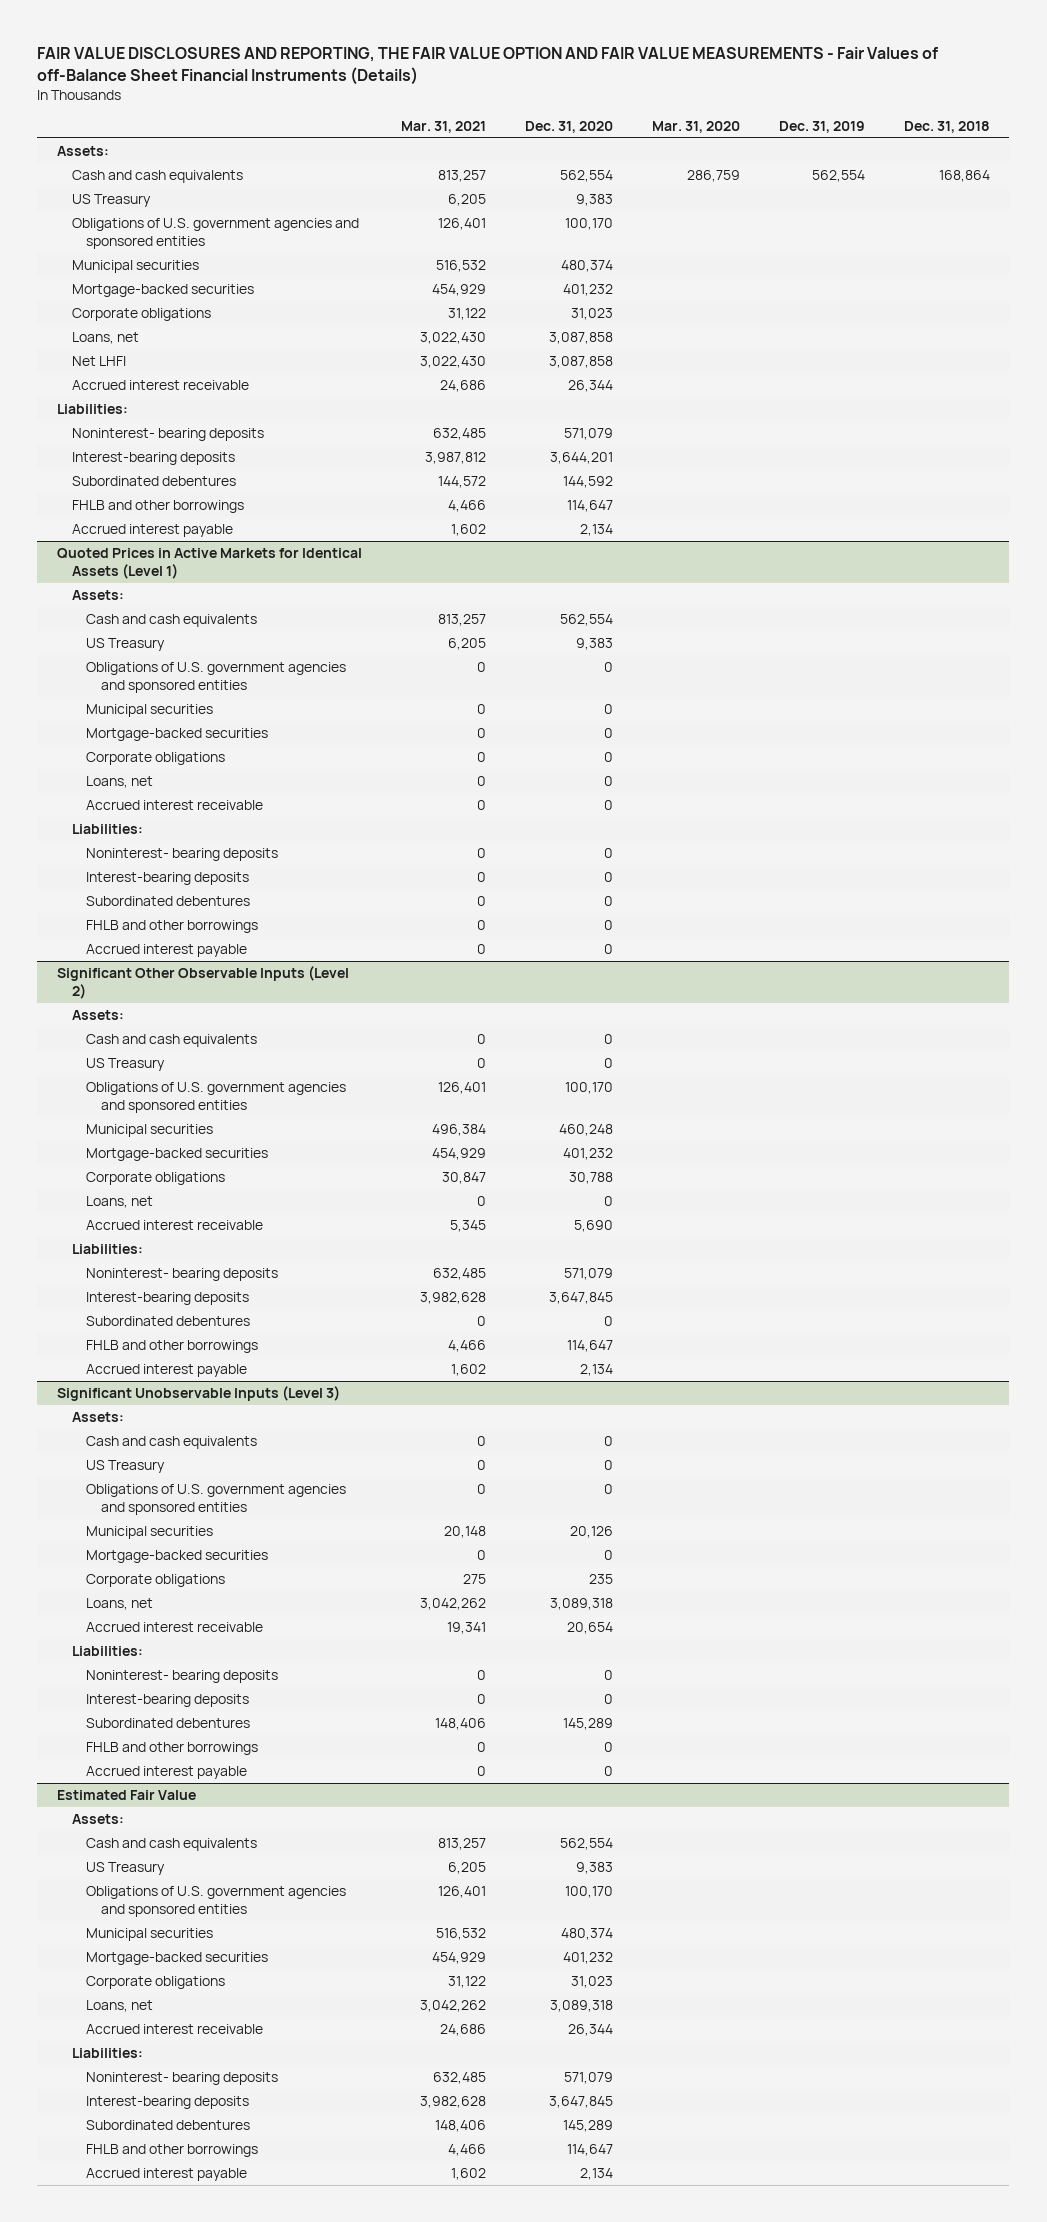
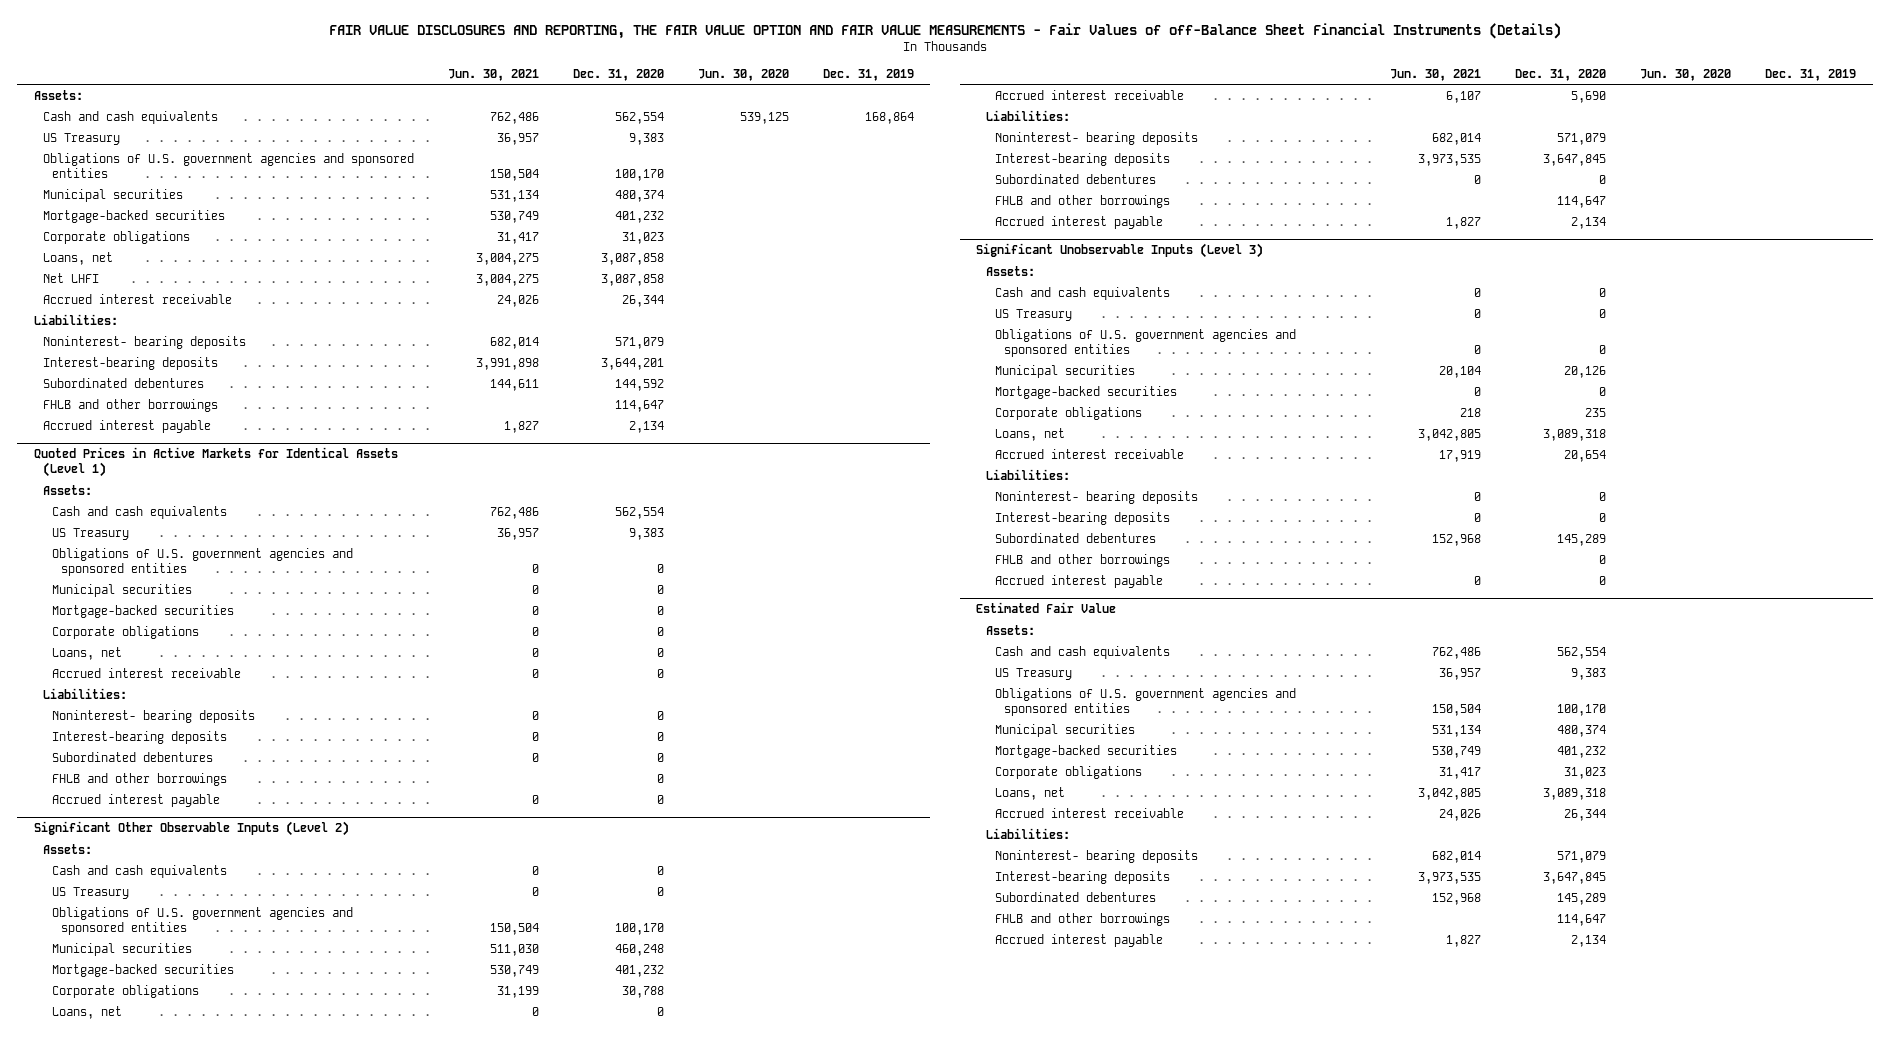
- | Mar. 31, 2021 | Dec. 31, 2020 | Mar. 31, 2020 | Dec. 31, 2019 | Dec. 31, 2018
+ | Jun. 30, 2021 | Dec. 31, 2020 | Jun. 30, 2020 | Dec. 31, 2019
- Cash and cash equivalents | 813,257 | 562,554 | 286,759 | 562,554 | 168,864
+ Cash and cash equivalents | 762,486 | 562,554 | 539,125 | 168,864

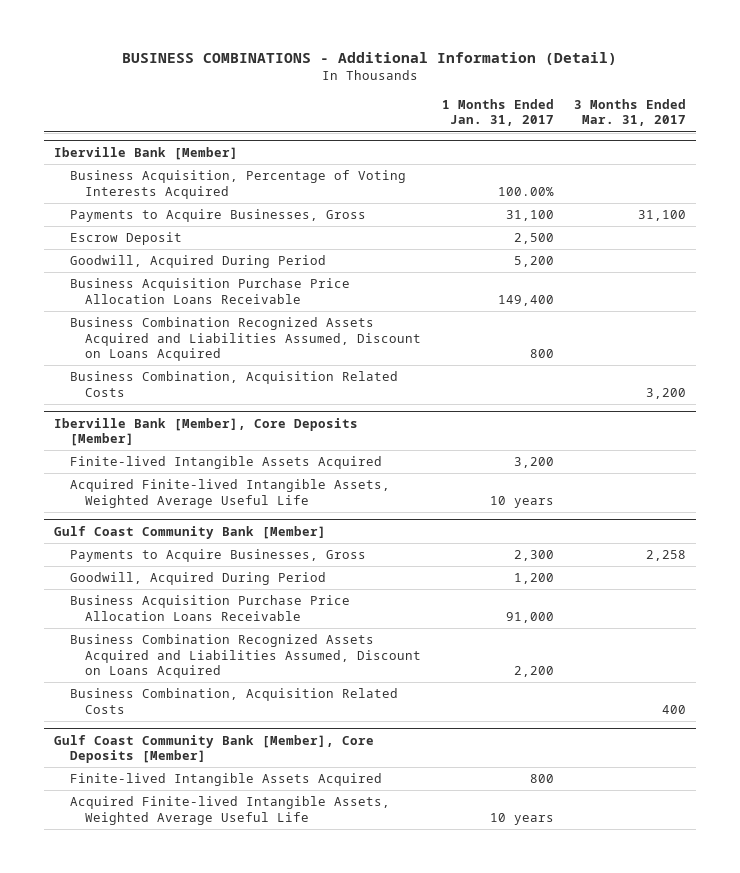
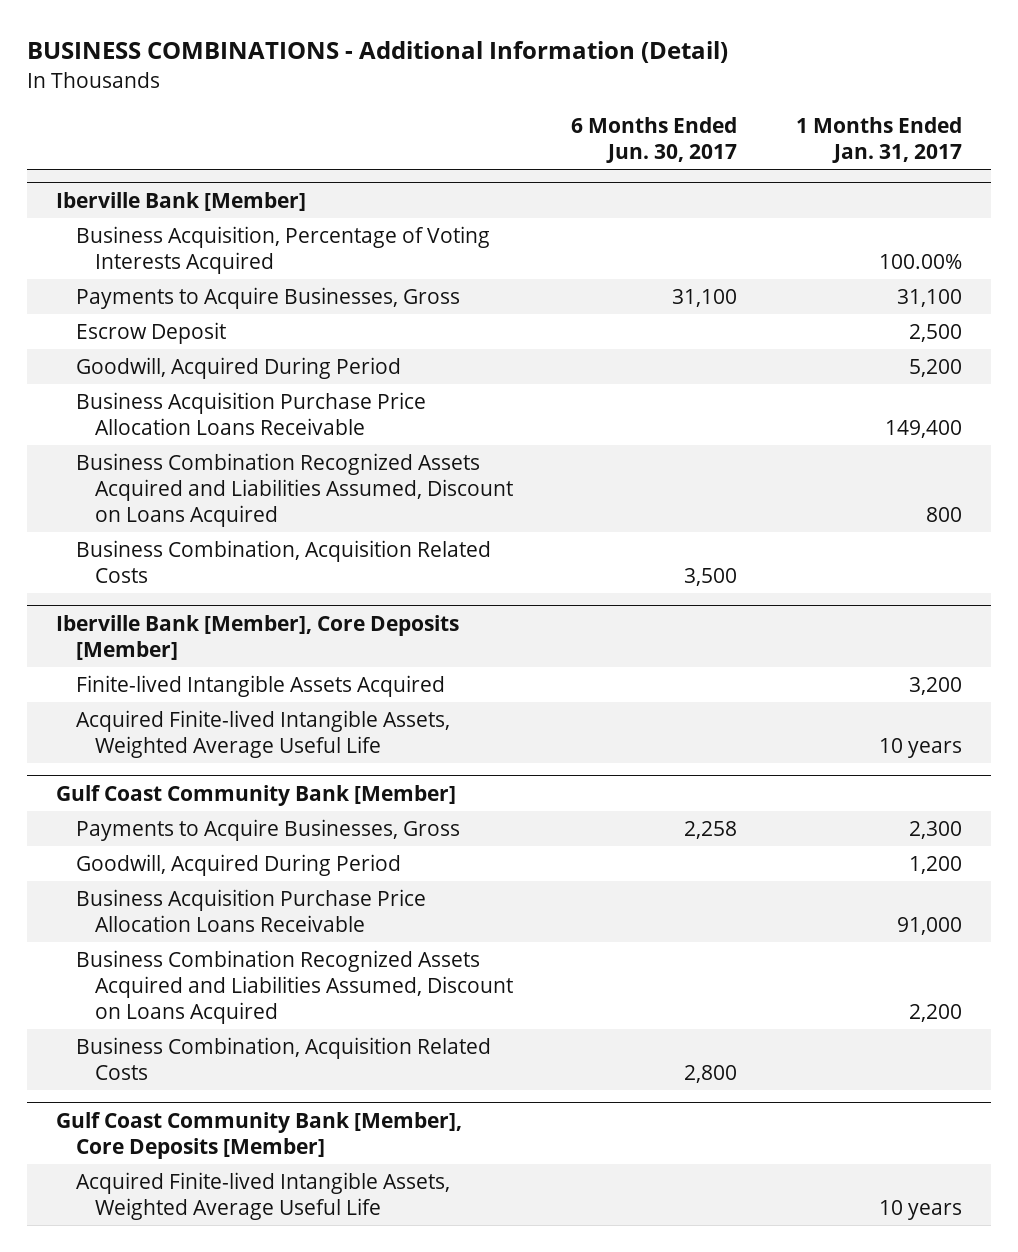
- | 1 Months Ended Jan. 31, 2017 | 3 Months Ended Mar. 31, 2017
+ | 6 Months Ended Jun. 30, 2017 | 1 Months Ended Jan. 31, 2017
@ Gulf Coast Community Bank [Member], Core Deposits [Member]
- Finite-lived Intangible Assets Acquired | 800 |

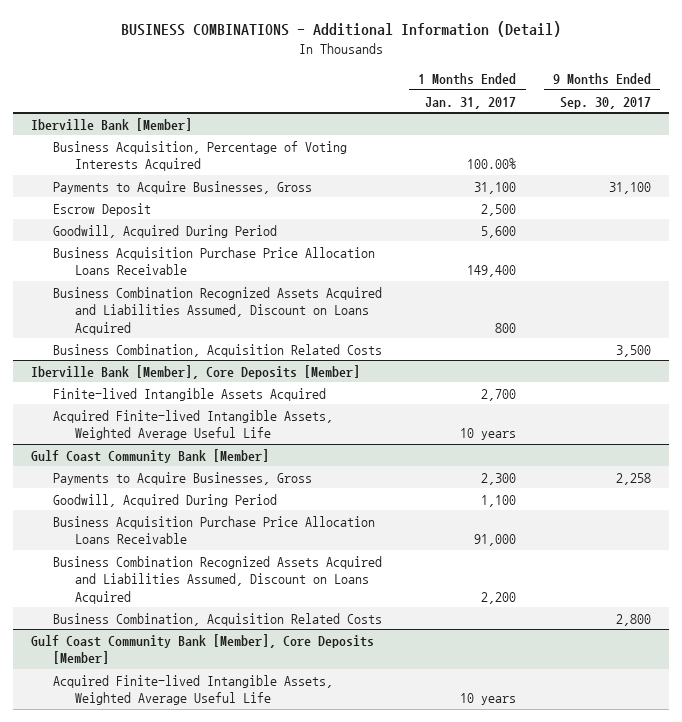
- | 6 Months Ended Jun. 30, 2017 | 1 Months Ended Jan. 31, 2017
+ | 1 Months Ended Jan. 31, 2017 | 9 Months Ended Sep. 30, 2017
@ Iberville Bank [Member]
- Goodwill, Acquired During Period | | 5,200
+ Goodwill, Acquired During Period | 5,600 |
@ Iberville Bank [Member], Core Deposits [Member]
- Finite-lived Intangible Assets Acquired | | 3,200
+ Finite-lived Intangible Assets Acquired | 2,700 |
@ Gulf Coast Community Bank [Member]
- Goodwill, Acquired During Period | | 1,200
+ Goodwill, Acquired During Period | 1,100 |

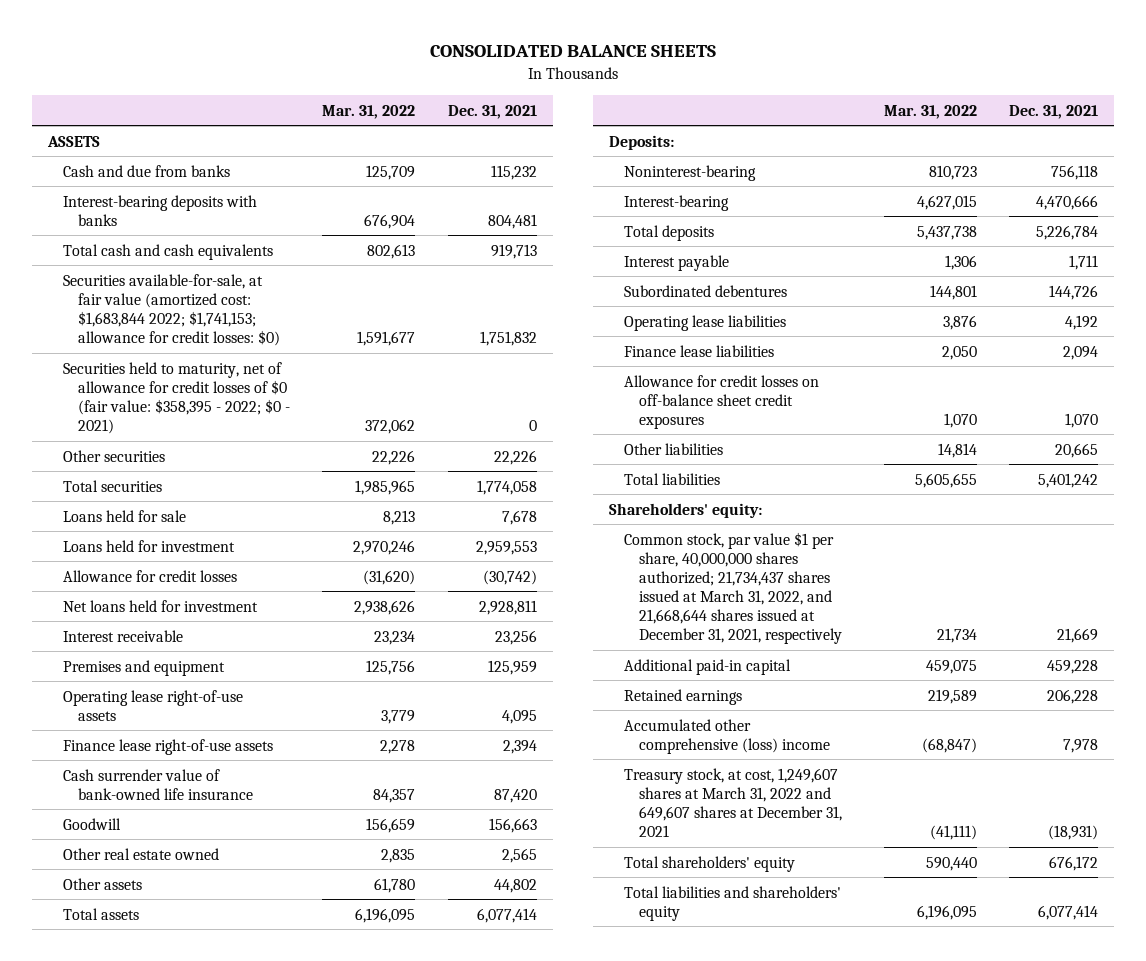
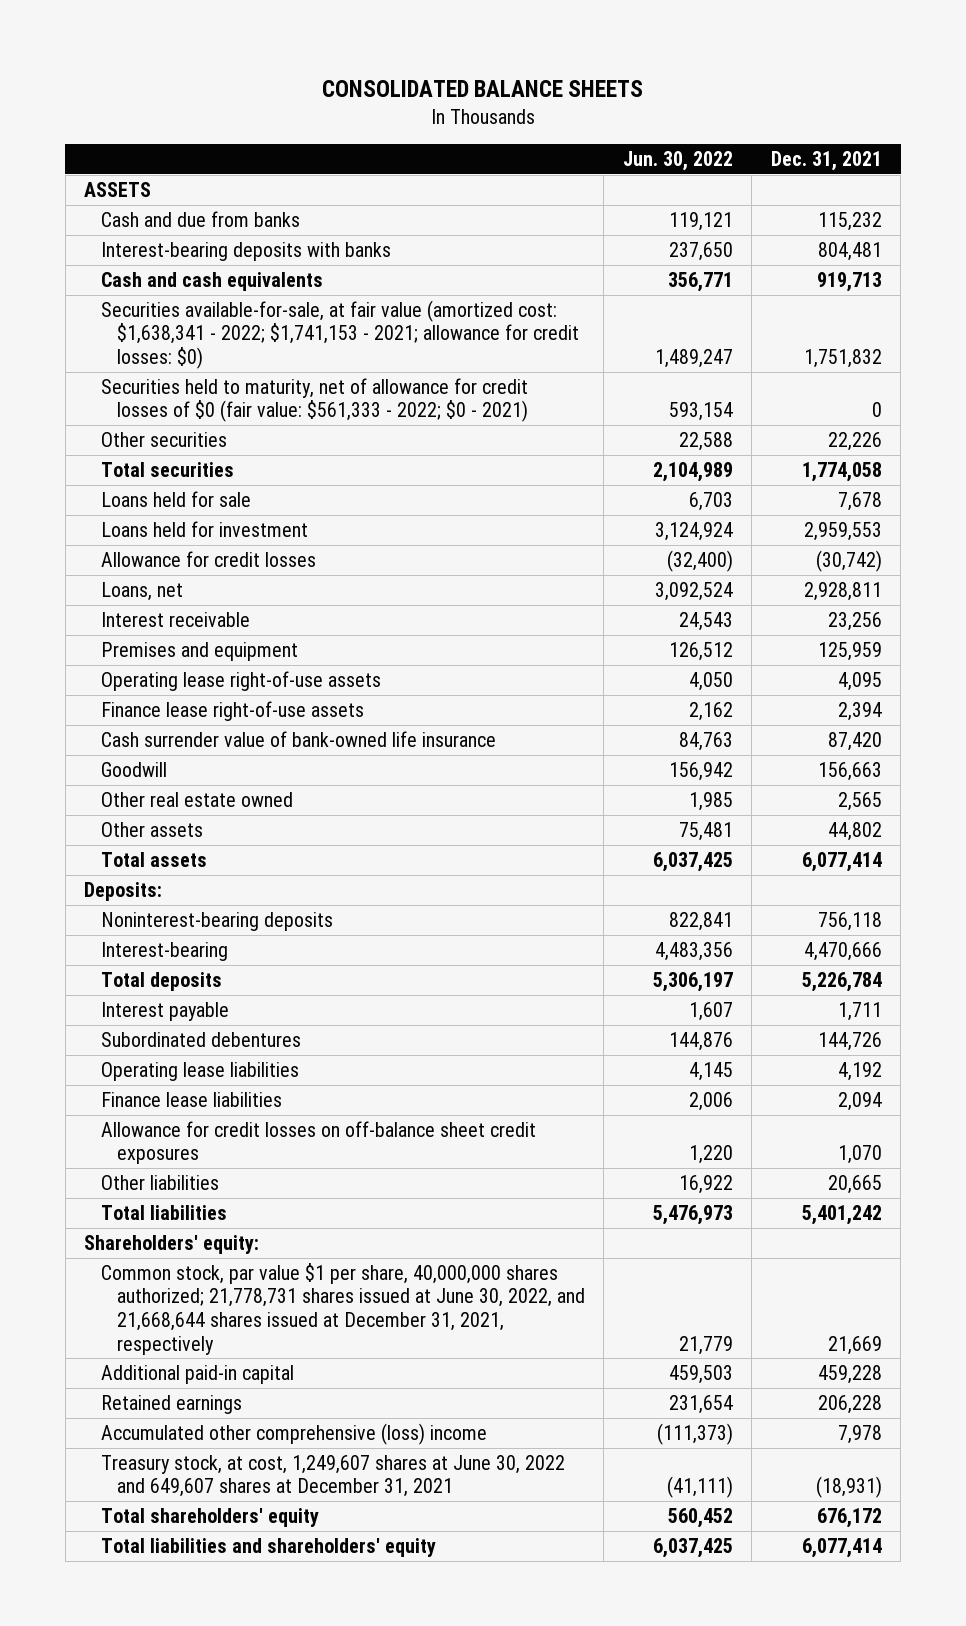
- | Mar. 31, 2022 | Dec. 31, 2021
+ | Jun. 30, 2022 | Dec. 31, 2021
- Total cash and cash equivalents | 802,613 | 919,713
- Securities available-for-sale, at fair value (amortized cost: $1,683,844 2022; $1,741,153; allowance for credit losses: $0) | 1,591,677 | 1,751,832
- Securities held to maturity, net of allowance for credit losses of $0 (fair value: $358,395 - 2022; $0 - 2021) | 372,062 | 0
+ Cash and cash equivalents | 356,771 | 919,713
+ Securities available-for-sale, at fair value (amortized cost: $1,638,341 - 2022; $1,741,153 - 2021; allowance for credit losses: $0) | 1,489,247 | 1,751,832
+ Securities held to maturity, net of allowance for credit losses of $0 (fair value: $561,333 - 2022; $0 - 2021) | 593,154 | 0
- Net loans held for investment | 2,938,626 | 2,928,811
+ Loans, net | 3,092,524 | 2,928,811
- Noninterest-bearing | 810,723 | 756,118
+ Noninterest-bearing deposits | 822,841 | 756,118
- Common stock, par value $1 per share, 40,000,000 shares authorized; 21,734,437 shares issued at March 31, 2022, and 21,668,644 shares issued at December 31, 2021, respectively | 21,734 | 21,669
+ Common stock, par value $1 per share, 40,000,000 shares authorized; 21,778,731 shares issued at June 30, 2022, and 21,668,644 shares issued at December 31, 2021, respectively | 21,779 | 21,669
- Treasury stock, at cost, 1,249,607 shares at March 31, 2022 and 649,607 shares at December 31, 2021 | (41,111) | (18,931)
+ Treasury stock, at cost, 1,249,607 shares at June 30, 2022 and 649,607 shares at December 31, 2021 | (41,111) | (18,931)

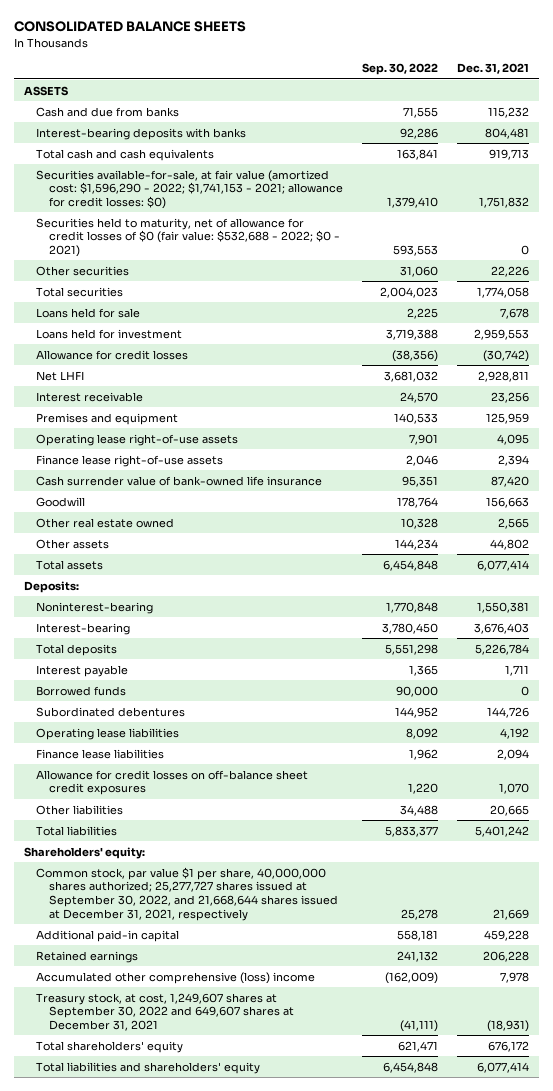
- | Jun. 30, 2022 | Dec. 31, 2021
+ | Sep. 30, 2022 | Dec. 31, 2021
- Cash and cash equivalents | 356,771 | 919,713
- Securities available-for-sale, at fair value (amortized cost: $1,638,341 - 2022; $1,741,153 - 2021; allowance for credit losses: $0) | 1,489,247 | 1,751,832
- Securities held to maturity, net of allowance for credit losses of $0 (fair value: $561,333 - 2022; $0 - 2021) | 593,154 | 0
+ Total cash and cash equivalents | 163,841 | 919,713
+ Securities available-for-sale, at fair value (amortized cost: $1,596,290 - 2022; $1,741,153 - 2021; allowance for credit losses: $0) | 1,379,410 | 1,751,832
+ Securities held to maturity, net of allowance for credit losses of $0 (fair value: $532,688 - 2022; $0 - 2021) | 593,553 | 0
- Loans, net | 3,092,524 | 2,928,811
+ Net LHFI | 3,681,032 | 2,928,811
- Noninterest-bearing deposits | 822,841 | 756,118
- Interest-bearing | 4,483,356 | 4,470,666
+ Noninterest-bearing | 1,770,848 | 1,550,381
+ Interest-bearing | 3,780,450 | 3,676,403
+ Borrowed funds | 90,000 | 0
- Common stock, par value $1 per share, 40,000,000 shares authorized; 21,778,731 shares issued at June 30, 2022, and 21,668,644 shares issued at December 31, 2021, respectively | 21,779 | 21,669
+ Common stock, par value $1 per share, 40,000,000 shares authorized; 25,277,727 shares issued at September 30, 2022, and 21,668,644 shares issued at December 31, 2021, respectively | 25,278 | 21,669
- Treasury stock, at cost, 1,249,607 shares at June 30, 2022 and 649,607 shares at December 31, 2021 | (41,111) | (18,931)
+ Treasury stock, at cost, 1,249,607 shares at September 30, 2022 and 649,607 shares at December 31, 2021 | (41,111) | (18,931)

